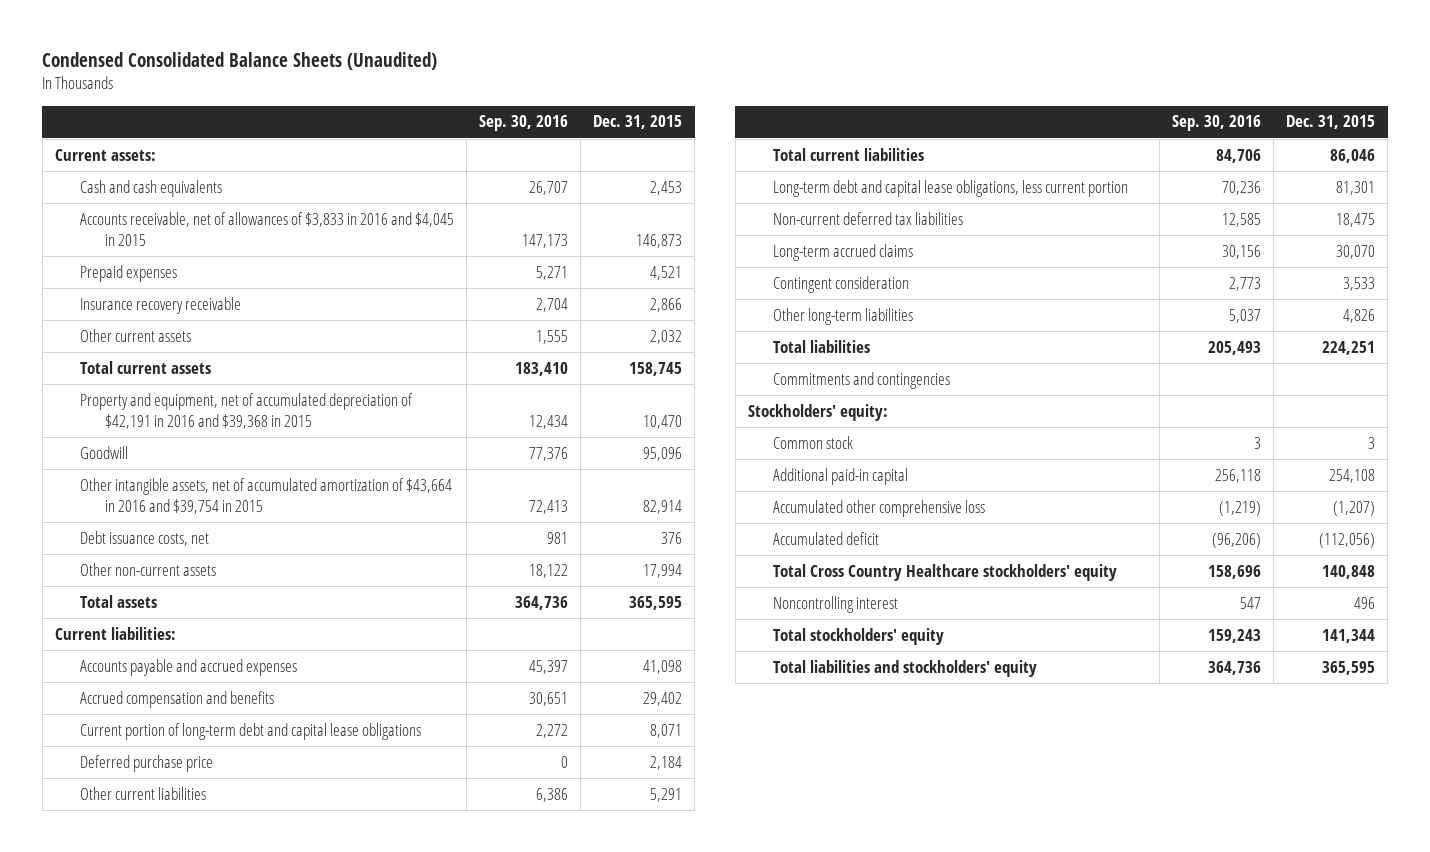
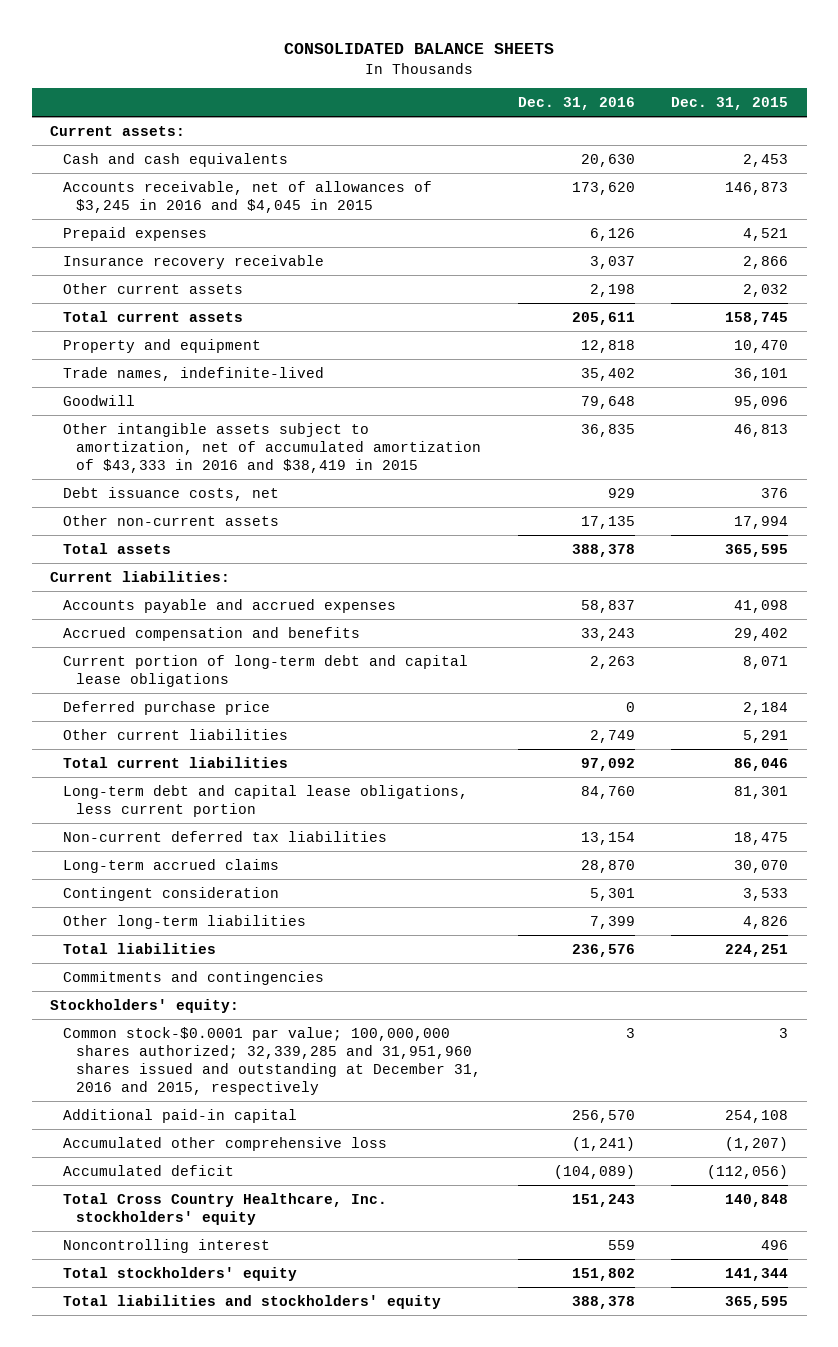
- Condensed Consolidated Balance Sheets (Unaudited)
+ CONSOLIDATED BALANCE SHEETS
- | Sep. 30, 2016 | Dec. 31, 2015
+ | Dec. 31, 2016 | Dec. 31, 2015
- Accounts receivable, net of allowances of $3,833 in 2016 and $4,045 in 2015 | 147,173 | 146,873
+ Accounts receivable, net of allowances of $3,245 in 2016 and $4,045 in 2015 | 173,620 | 146,873
- Property and equipment, net of accumulated depreciation of $42,191 in 2016 and $39,368 in 2015 | 12,434 | 10,470
+ Property and equipment | 12,818 | 10,470
+ Trade names, indefinite-lived | 35,402 | 36,101
- Other intangible assets, net of accumulated amortization of $43,664 in 2016 and $39,754 in 2015 | 72,413 | 82,914
+ Other intangible assets subject to amortization, net of accumulated amortization of $43,333 in 2016 and $38,419 in 2015 | 36,835 | 46,813
- Common stock | 3 | 3
+ Common stock-$0.0001 par value; 100,000,000 shares authorized; 32,339,285 and 31,951,960 shares issued and outstanding at December 31, 2016 and 2015, respectively | 3 | 3
- Total Cross Country Healthcare stockholders' equity | 158,696 | 140,848
+ Total Cross Country Healthcare, Inc. stockholders' equity | 151,243 | 140,848

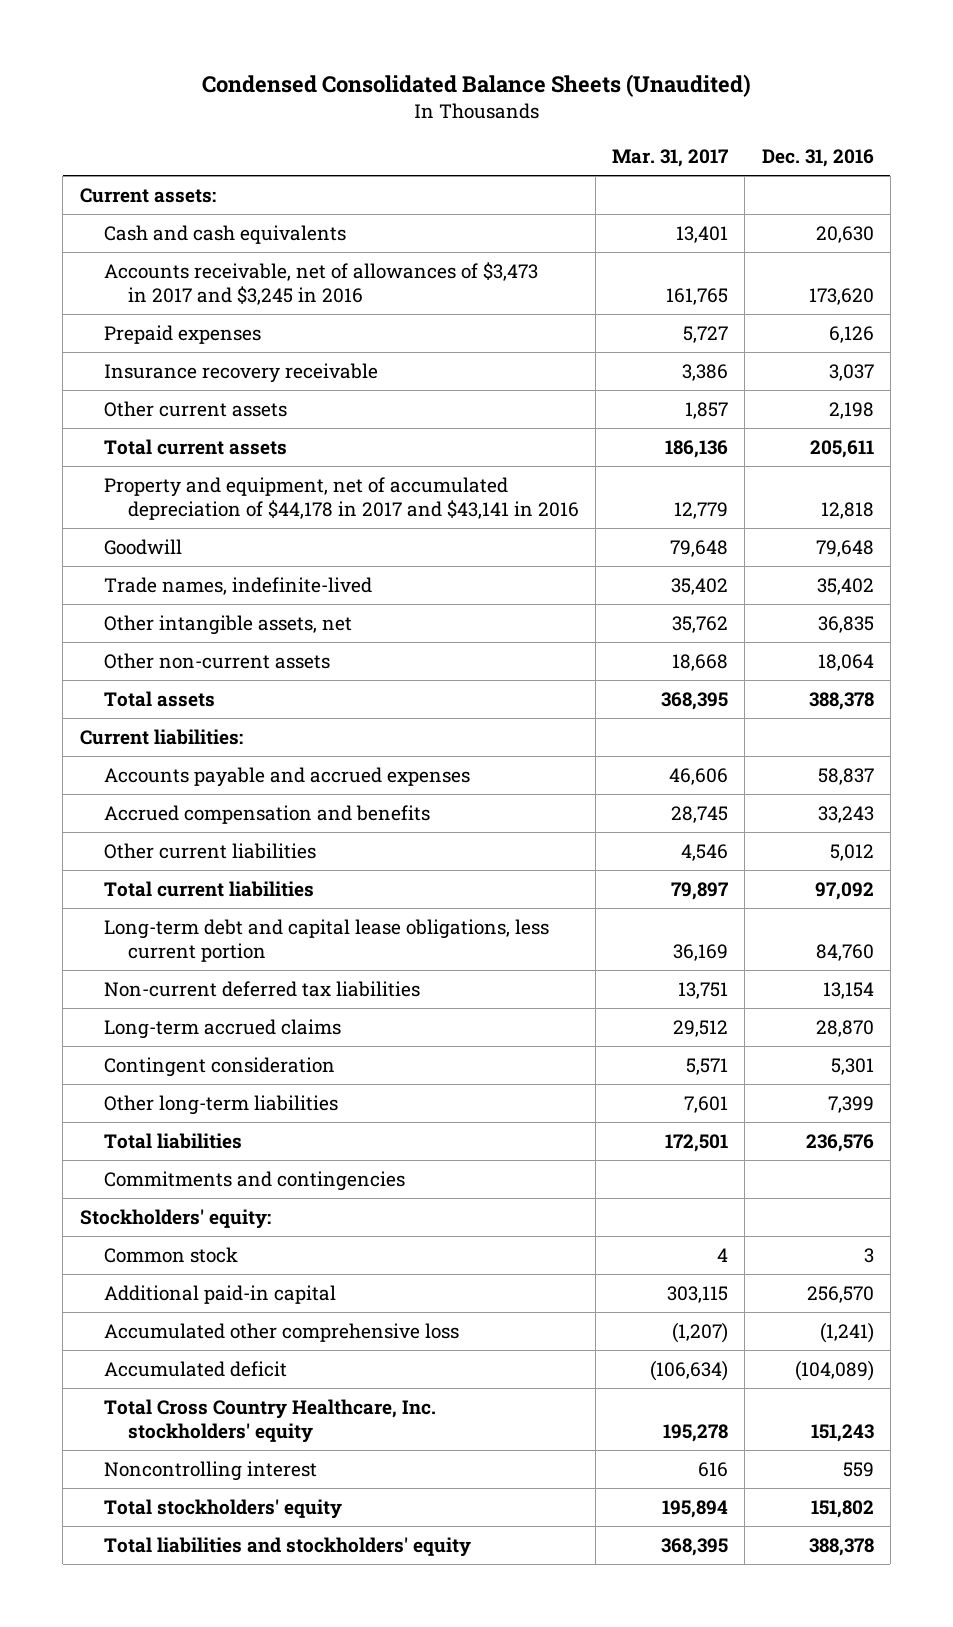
- CONSOLIDATED BALANCE SHEETS
+ Condensed Consolidated Balance Sheets (Unaudited)
- | Dec. 31, 2016 | Dec. 31, 2015
+ | Mar. 31, 2017 | Dec. 31, 2016
- Accounts receivable, net of allowances of $3,245 in 2016 and $4,045 in 2015 | 173,620 | 146,873
+ Accounts receivable, net of allowances of $3,473 in 2017 and $3,245 in 2016 | 161,765 | 173,620
- Property and equipment | 12,818 | 10,470
+ Property and equipment, net of accumulated depreciation of $44,178 in 2017 and $43,141 in 2016 | 12,779 | 12,818
- Other intangible assets subject to amortization, net of accumulated amortization of $43,333 in 2016 and $38,419 in 2015 | 36,835 | 46,813
- Debt issuance costs, net | 929 | 376
- Other non-current assets | 17,135 | 17,994
moved down: Trade names, indefinite-lived | 35,402 | 35,402
+ Other intangible assets, net | 35,762 | 36,835
+ Other non-current assets | 18,668 | 18,064
- Current portion of long-term debt and capital lease obligations | 2,263 | 8,071
- Deferred purchase price | 0 | 2,184
- Other current liabilities | 2,749 | 5,291
+ Other current liabilities | 4,546 | 5,012
- Common stock-$0.0001 par value; 100,000,000 shares authorized; 32,339,285 and 31,951,960 shares issued and outstanding at December 31, 2016 and 2015, respectively | 3 | 3
+ Common stock | 4 | 3

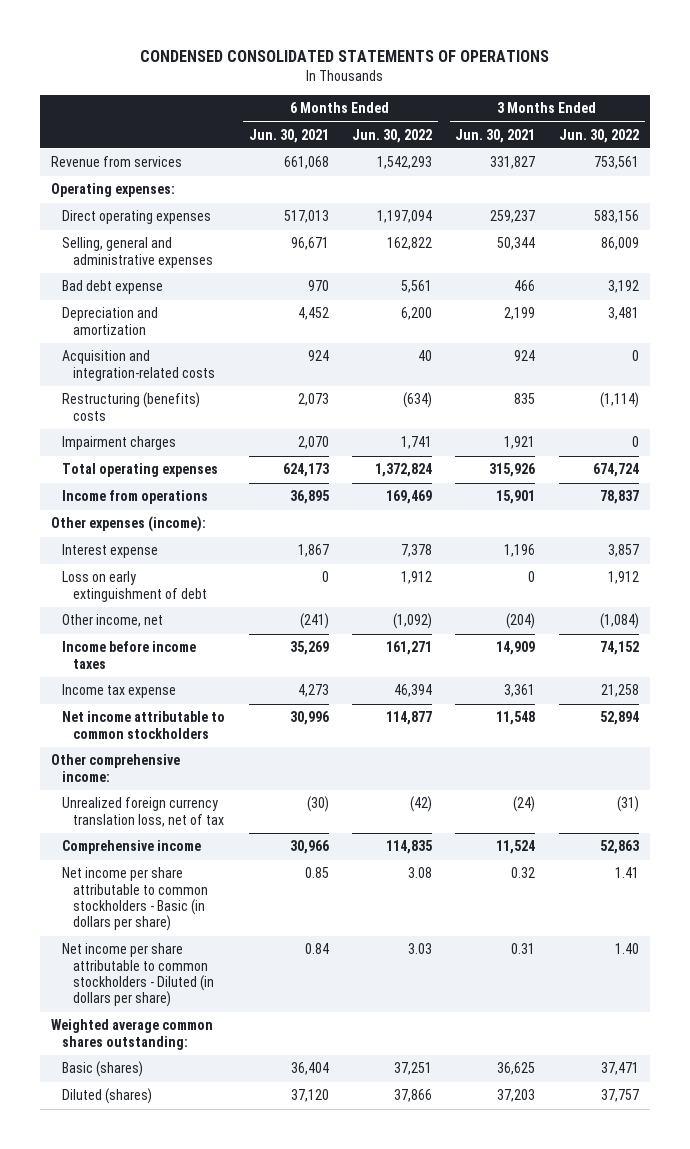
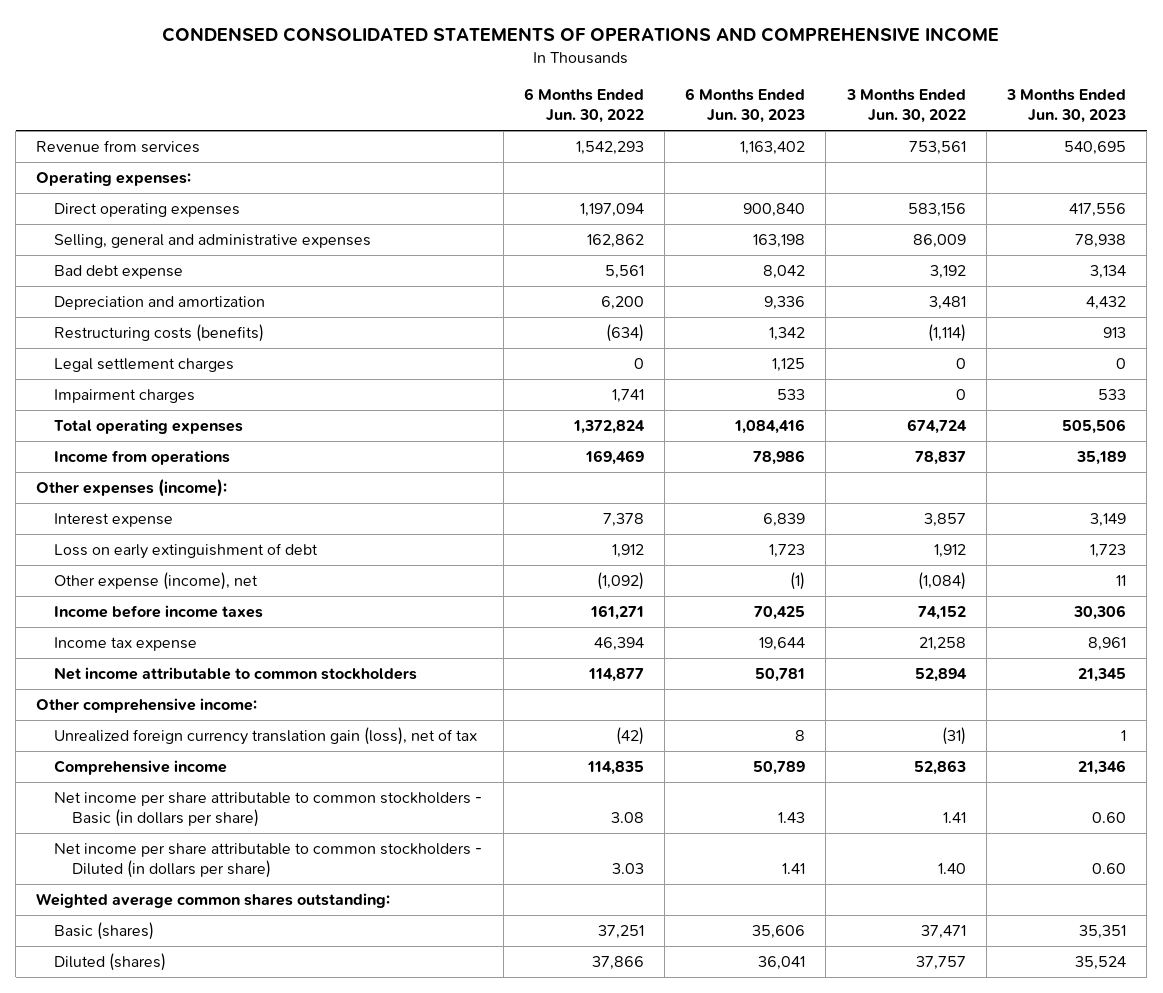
- CONDENSED CONSOLIDATED STATEMENTS OF OPERATIONS
+ CONDENSED CONSOLIDATED STATEMENTS OF OPERATIONS AND COMPREHENSIVE INCOME
- | 6 Months Ended Jun. 30, 2021 | 6 Months Ended Jun. 30, 2022 | 3 Months Ended Jun. 30, 2021 | 3 Months Ended Jun. 30, 2022
+ | 6 Months Ended Jun. 30, 2022 | 6 Months Ended Jun. 30, 2023 | 3 Months Ended Jun. 30, 2022 | 3 Months Ended Jun. 30, 2023
- Selling, general and administrative expenses | 96,671 | 162,822 | 50,344 | 86,009
+ Selling, general and administrative expenses | 162,862 | 163,198 | 86,009 | 78,938
- Acquisition and integration-related costs | 924 | 40 | 924 | 0
- Restructuring (benefits) costs | 2,073 | (634) | 835 | (1,114)
+ Restructuring costs (benefits) | (634) | 1,342 | (1,114) | 913
+ Legal settlement charges | 0 | 1,125 | 0 | 0
- Other income, net | (241) | (1,092) | (204) | (1,084)
+ Other expense (income), net | (1,092) | (1) | (1,084) | 11
- Unrealized foreign currency translation loss, net of tax | (30) | (42) | (24) | (31)
+ Unrealized foreign currency translation gain (loss), net of tax | (42) | 8 | (31) | 1

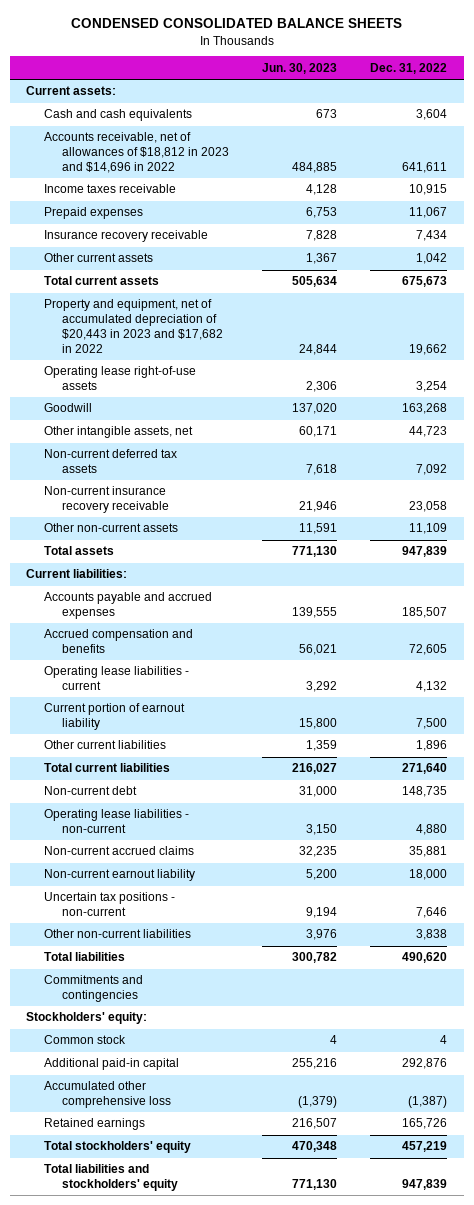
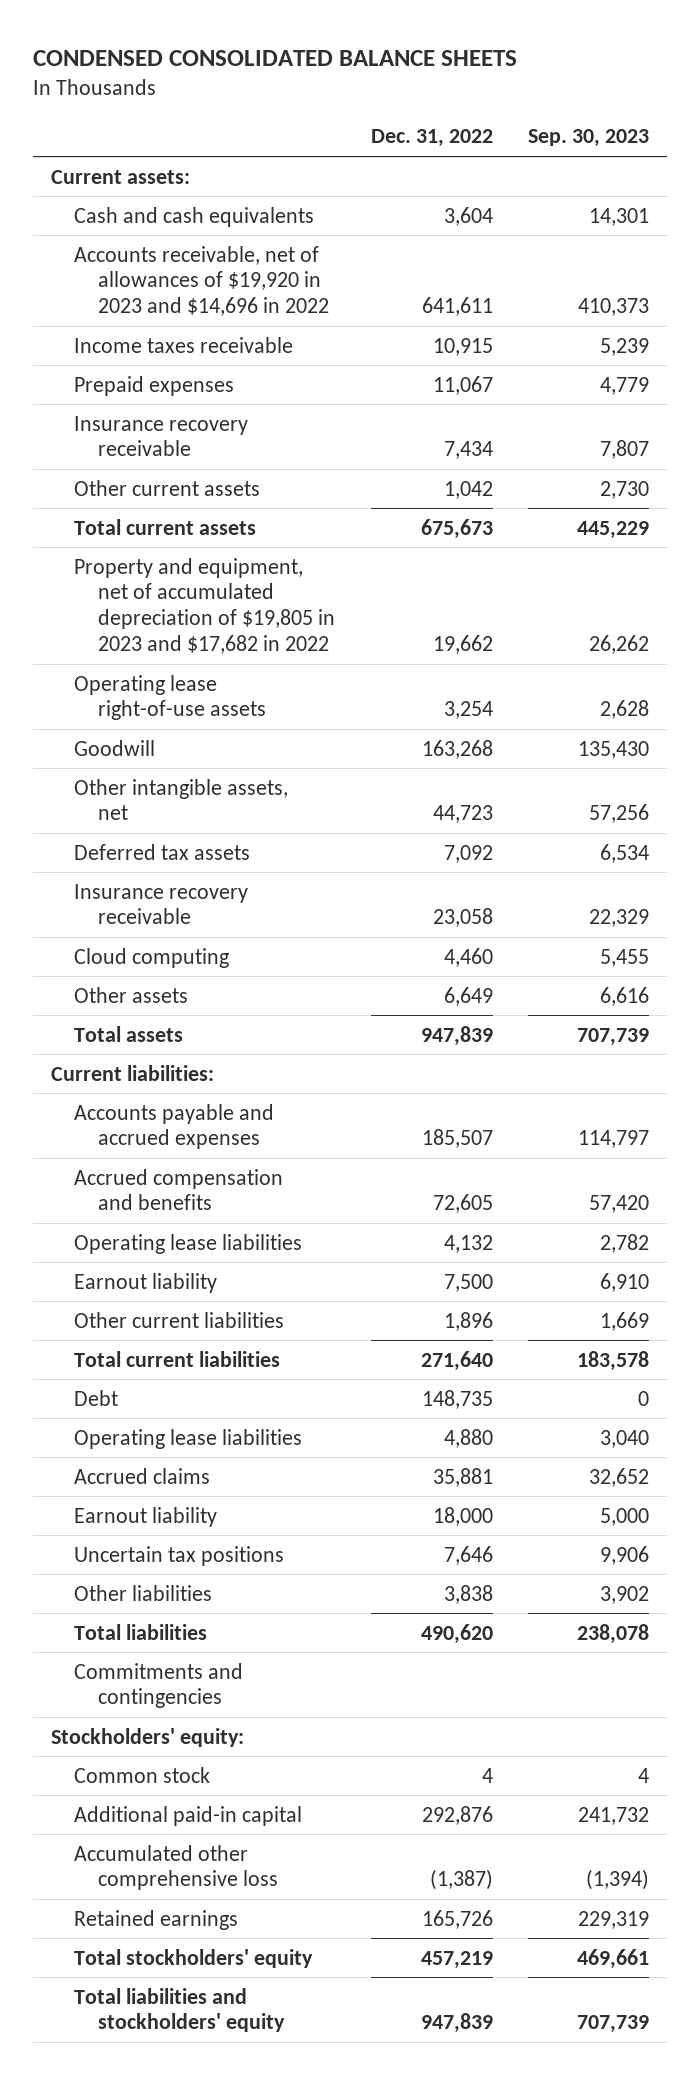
- | Jun. 30, 2023 | Dec. 31, 2022
+ | Dec. 31, 2022 | Sep. 30, 2023
- Accounts receivable, net of allowances of $18,812 in 2023 and $14,696 in 2022 | 484,885 | 641,611
+ Accounts receivable, net of allowances of $19,920 in 2023 and $14,696 in 2022 | 641,611 | 410,373
- Property and equipment, net of accumulated depreciation of $20,443 in 2023 and $17,682 in 2022 | 24,844 | 19,662
+ Property and equipment, net of accumulated depreciation of $19,805 in 2023 and $17,682 in 2022 | 19,662 | 26,262
- Non-current deferred tax assets | 7,618 | 7,092
- Non-current insurance recovery receivable | 21,946 | 23,058
- Other non-current assets | 11,591 | 11,109
+ Deferred tax assets | 7,092 | 6,534
+ Insurance recovery receivable | 23,058 | 22,329
+ Cloud computing | 4,460 | 5,455
+ Other assets | 6,649 | 6,616
- Operating lease liabilities - current | 3,292 | 4,132
- Current portion of earnout liability | 15,800 | 7,500
+ Operating lease liabilities | 4,132 | 2,782
+ Earnout liability | 7,500 | 6,910
- Non-current debt | 31,000 | 148,735
- Operating lease liabilities - non-current | 3,150 | 4,880
- Non-current accrued claims | 32,235 | 35,881
- Non-current earnout liability | 5,200 | 18,000
- Uncertain tax positions - non-current | 9,194 | 7,646
- Other non-current liabilities | 3,976 | 3,838
+ Debt | 148,735 | 0
+ Operating lease liabilities | 4,880 | 3,040
+ Accrued claims | 35,881 | 32,652
+ Earnout liability | 18,000 | 5,000
+ Uncertain tax positions | 7,646 | 9,906
+ Other liabilities | 3,838 | 3,902

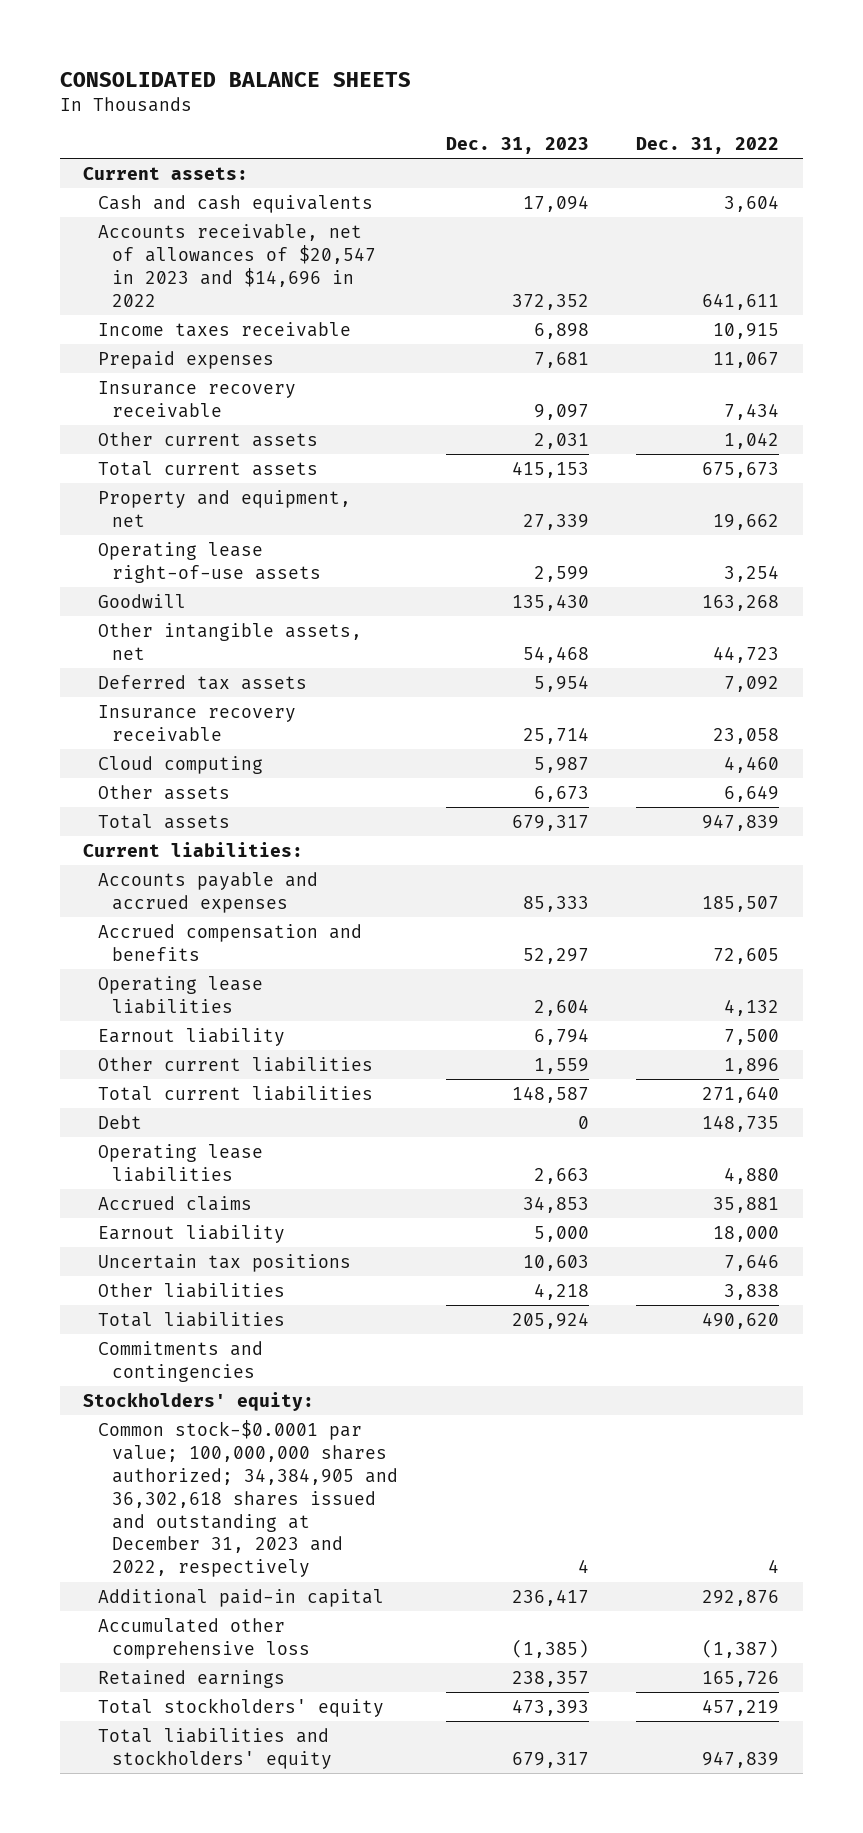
- CONDENSED CONSOLIDATED BALANCE SHEETS
+ CONSOLIDATED BALANCE SHEETS
- | Dec. 31, 2022 | Sep. 30, 2023
+ | Dec. 31, 2023 | Dec. 31, 2022
- Accounts receivable, net of allowances of $19,920 in 2023 and $14,696 in 2022 | 641,611 | 410,373
+ Accounts receivable, net of allowances of $20,547 in 2023 and $14,696 in 2022 | 372,352 | 641,611
- Property and equipment, net of accumulated depreciation of $19,805 in 2023 and $17,682 in 2022 | 19,662 | 26,262
+ Property and equipment, net | 27,339 | 19,662
- Common stock | 4 | 4
+ Common stock-$0.0001 par value; 100,000,000 shares authorized; 34,384,905 and 36,302,618 shares issued and outstanding at December 31, 2023 and 2022, respectively | 4 | 4

